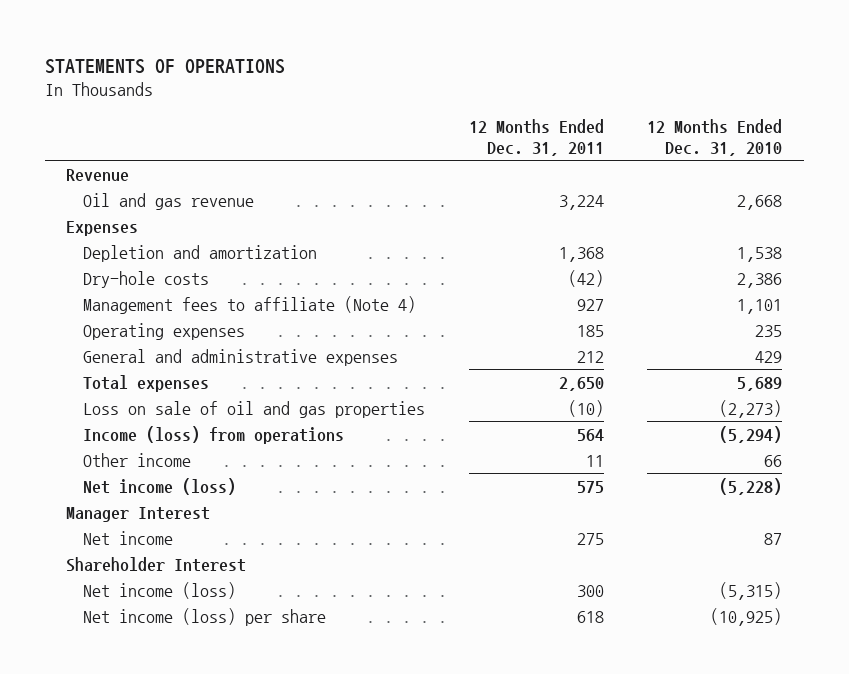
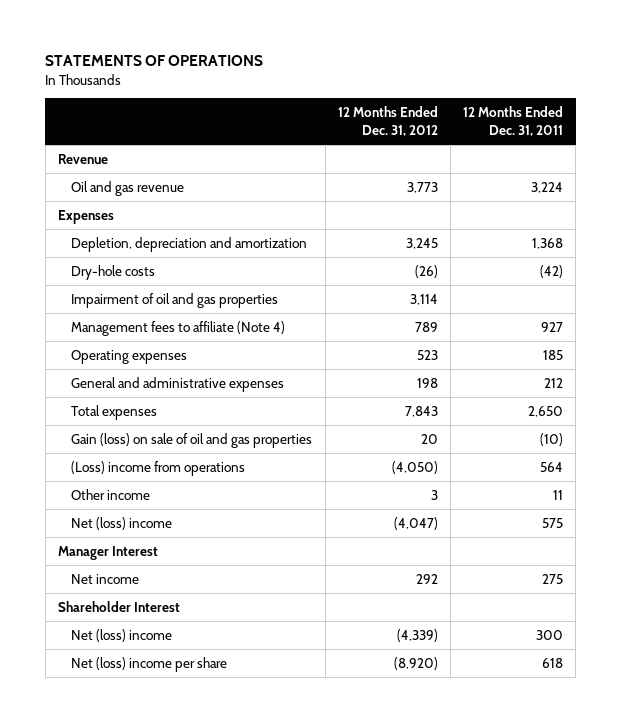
- | 12 Months Ended Dec. 31, 2011 | 12 Months Ended Dec. 31, 2010
+ | 12 Months Ended Dec. 31, 2012 | 12 Months Ended Dec. 31, 2011
- Depletion and amortization | 1,368 | 1,538
+ Depletion, depreciation and amortization | 3,245 | 1,368
+ Impairment of oil and gas properties | 3,114 |
- Loss on sale of oil and gas properties | (10) | (2,273)
- Income (loss) from operations | 564 | (5,294)
+ Gain (loss) on sale of oil and gas properties | 20 | (10)
+ (Loss) income from operations | (4,050) | 564
- Net income (loss) | 575 | (5,228)
+ Net (loss) income | (4,047) | 575
- Net income (loss) | 300 | (5,315)
- Net income (loss) per share | 618 | (10,925)
+ Net (loss) income | (4,339) | 300
+ Net (loss) income per share | (8,920) | 618

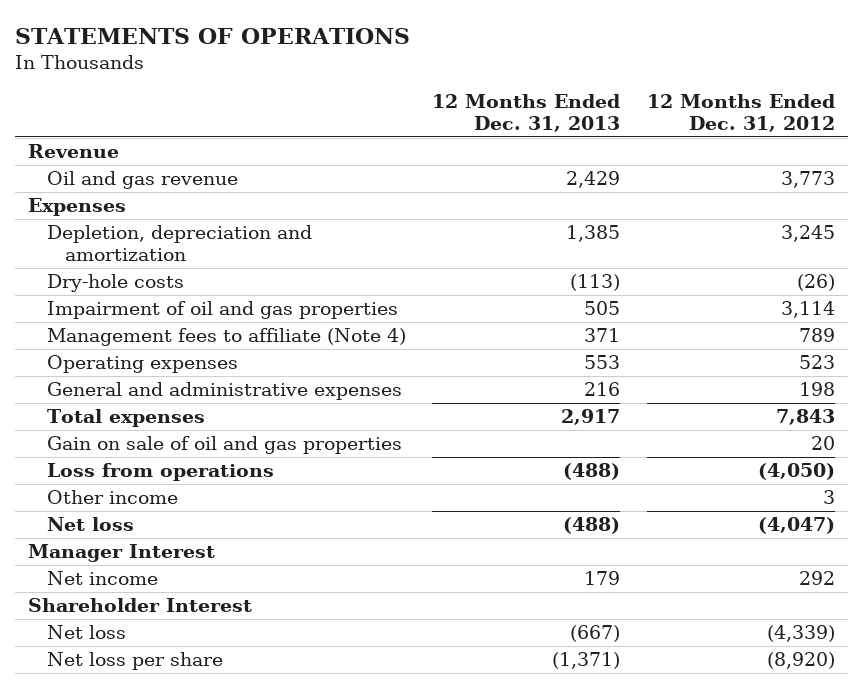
- | 12 Months Ended Dec. 31, 2012 | 12 Months Ended Dec. 31, 2011
+ | 12 Months Ended Dec. 31, 2013 | 12 Months Ended Dec. 31, 2012
- Gain (loss) on sale of oil and gas properties | 20 | (10)
- (Loss) income from operations | (4,050) | 564
+ Gain on sale of oil and gas properties | | 20
+ Loss from operations | (488) | (4,050)
- Net (loss) income | (4,047) | 575
+ Net loss | (488) | (4,047)
- Net (loss) income | (4,339) | 300
- Net (loss) income per share | (8,920) | 618
+ Net loss | (667) | (4,339)
+ Net loss per share | (1,371) | (8,920)

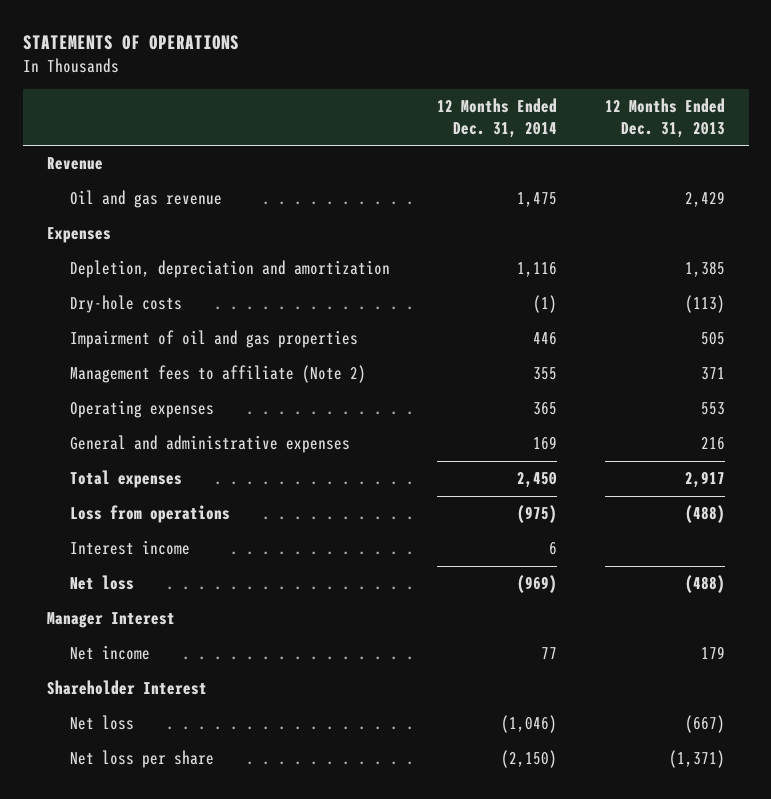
- | 12 Months Ended Dec. 31, 2013 | 12 Months Ended Dec. 31, 2012
+ | 12 Months Ended Dec. 31, 2014 | 12 Months Ended Dec. 31, 2013
- Management fees to affiliate (Note 4) | 371 | 789
+ Management fees to affiliate (Note 2) | 355 | 371
- Gain on sale of oil and gas properties | | 20
- Other income | | 3
+ Interest income | 6 |

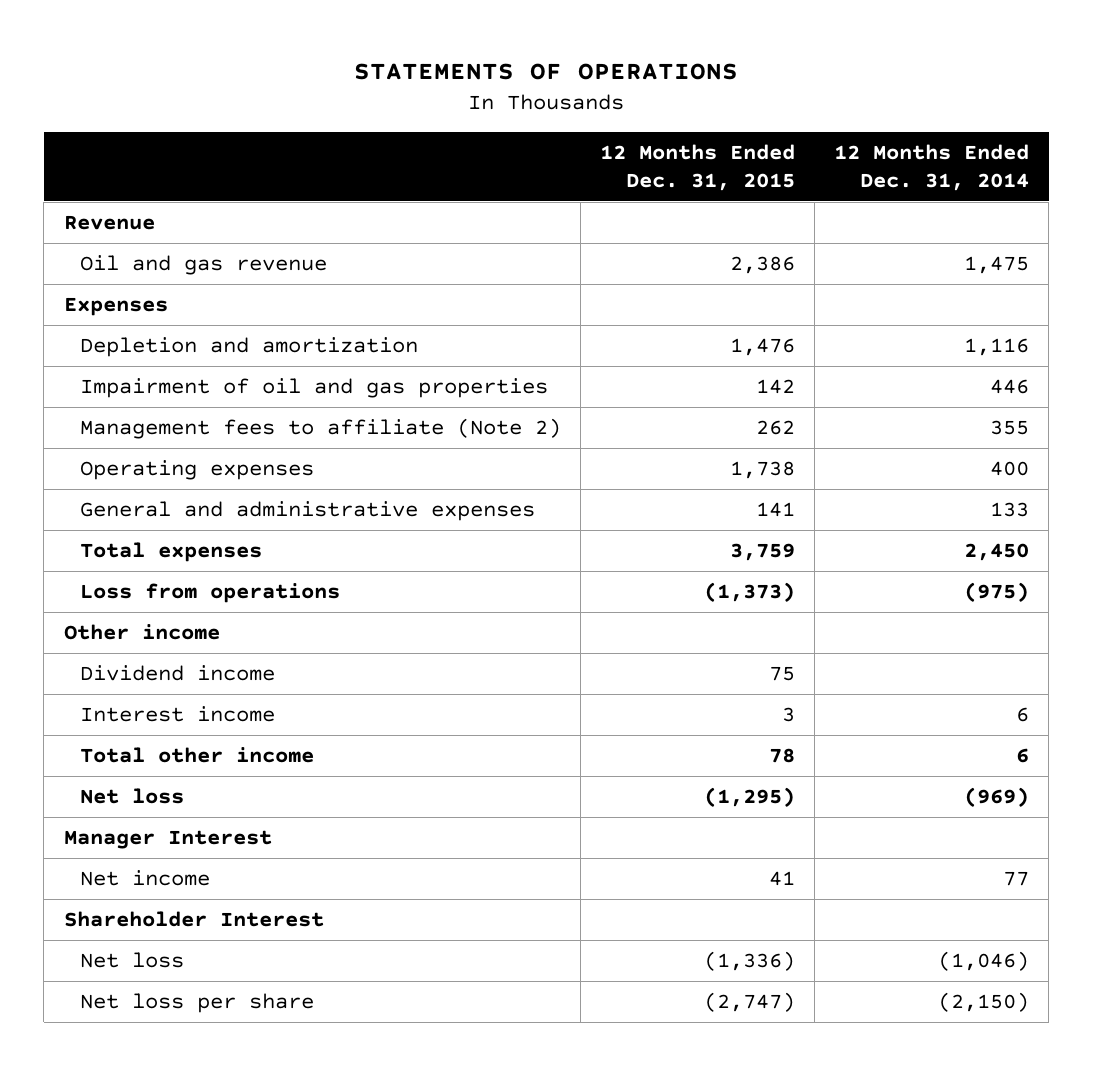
- | 12 Months Ended Dec. 31, 2014 | 12 Months Ended Dec. 31, 2013
+ | 12 Months Ended Dec. 31, 2015 | 12 Months Ended Dec. 31, 2014
- Depletion, depreciation and amortization | 1,116 | 1,385
- Dry-hole costs | (1) | (113)
+ Depletion and amortization | 1,476 | 1,116
- Operating expenses | 365 | 553
- General and administrative expenses | 169 | 216
+ Operating expenses | 1,738 | 400
+ General and administrative expenses | 141 | 133
+ Other income
+ Dividend income | 75 |
+ Total other income | 78 | 6

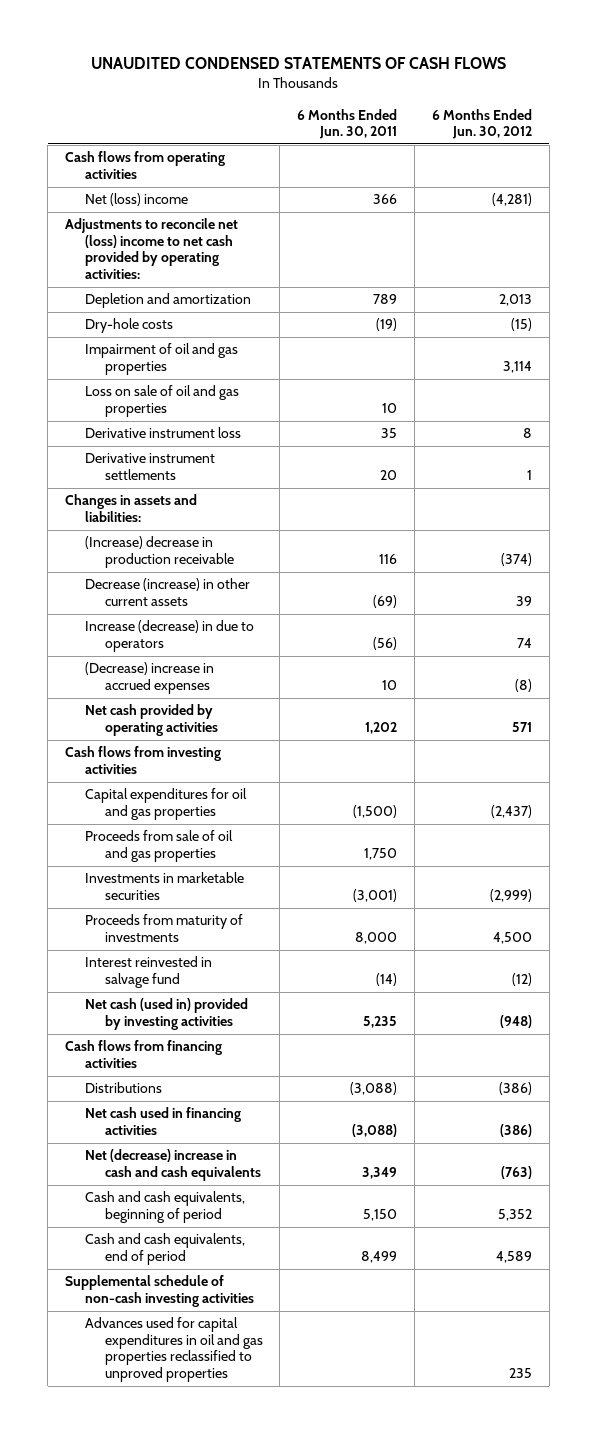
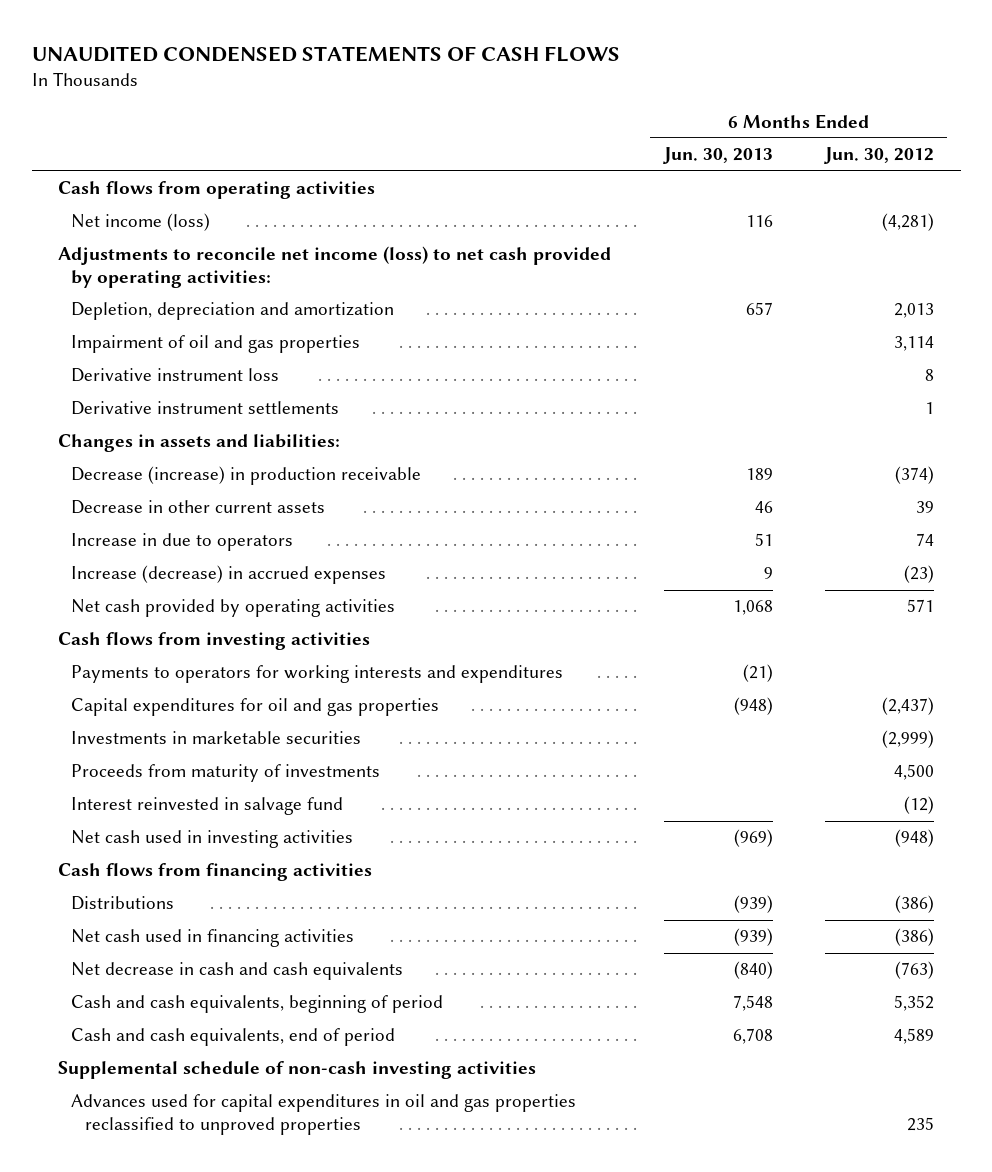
- | 6 Months Ended Jun. 30, 2011 | 6 Months Ended Jun. 30, 2012
+ | 6 Months Ended Jun. 30, 2013 | 6 Months Ended Jun. 30, 2012
- Net (loss) income | 366 | (4,281)
- Adjustments to reconcile net (loss) income to net cash provided by operating activities:
- Depletion and amortization | 789 | 2,013
- Dry-hole costs | (19) | (15)
+ Net income (loss) | 116 | (4,281)
+ Adjustments to reconcile net income (loss) to net cash provided by operating activities:
+ Depletion, depreciation and amortization | 657 | 2,013
- Loss on sale of oil and gas properties | 10 |
- (Increase) decrease in production receivable | 116 | (374)
- Decrease (increase) in other current assets | (69) | 39
- Increase (decrease) in due to operators | (56) | 74
- (Decrease) increase in accrued expenses | 10 | (8)
+ Decrease (increase) in production receivable | 189 | (374)
+ Decrease in other current assets | 46 | 39
+ Increase in due to operators | 51 | 74
+ Increase (decrease) in accrued expenses | 9 | (23)
+ Payments to operators for working interests and expenditures | (21) |
- Proceeds from sale of oil and gas properties | 1,750 |
- Net cash (used in) provided by investing activities | 5,235 | (948)
+ Net cash used in investing activities | (969) | (948)
- Net (decrease) increase in cash and cash equivalents | 3,349 | (763)
+ Net decrease in cash and cash equivalents | (840) | (763)

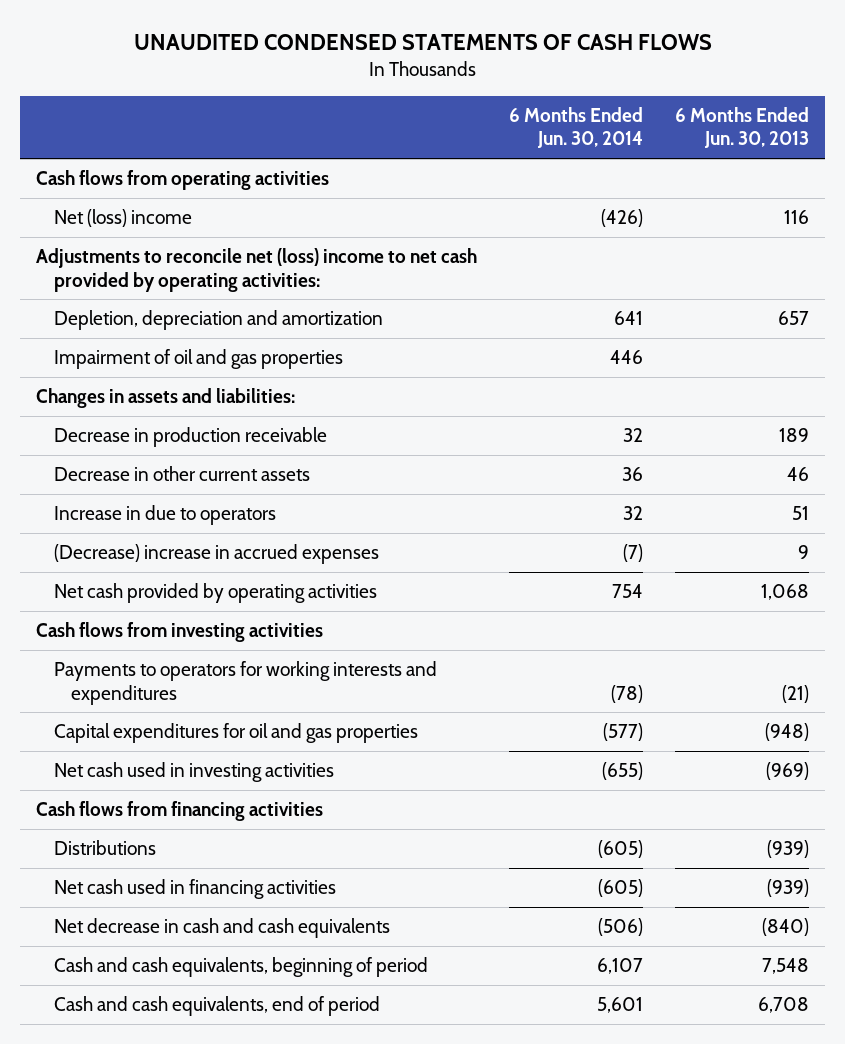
- | 6 Months Ended Jun. 30, 2013 | 6 Months Ended Jun. 30, 2012
+ | 6 Months Ended Jun. 30, 2014 | 6 Months Ended Jun. 30, 2013
- Net income (loss) | 116 | (4,281)
- Adjustments to reconcile net income (loss) to net cash provided by operating activities:
+ Net (loss) income | (426) | 116
+ Adjustments to reconcile net (loss) income to net cash provided by operating activities:
- Derivative instrument loss | | 8
- Derivative instrument settlements | | 1
- Decrease (increase) in production receivable | 189 | (374)
+ Decrease in production receivable | 32 | 189
- Increase (decrease) in accrued expenses | 9 | (23)
+ (Decrease) increase in accrued expenses | (7) | 9
- Investments in marketable securities | | (2,999)
- Proceeds from maturity of investments | | 4,500
- Interest reinvested in salvage fund | | (12)
- Supplemental schedule of non-cash investing activities
- Advances used for capital expenditures in oil and gas properties reclassified to unproved properties | | 235

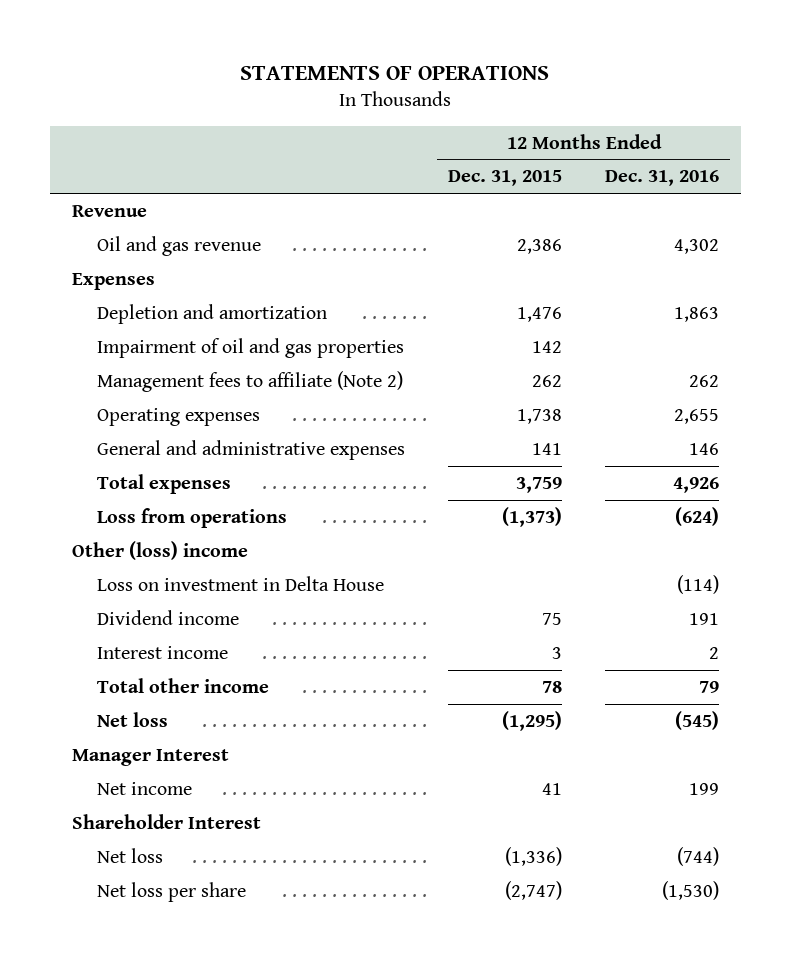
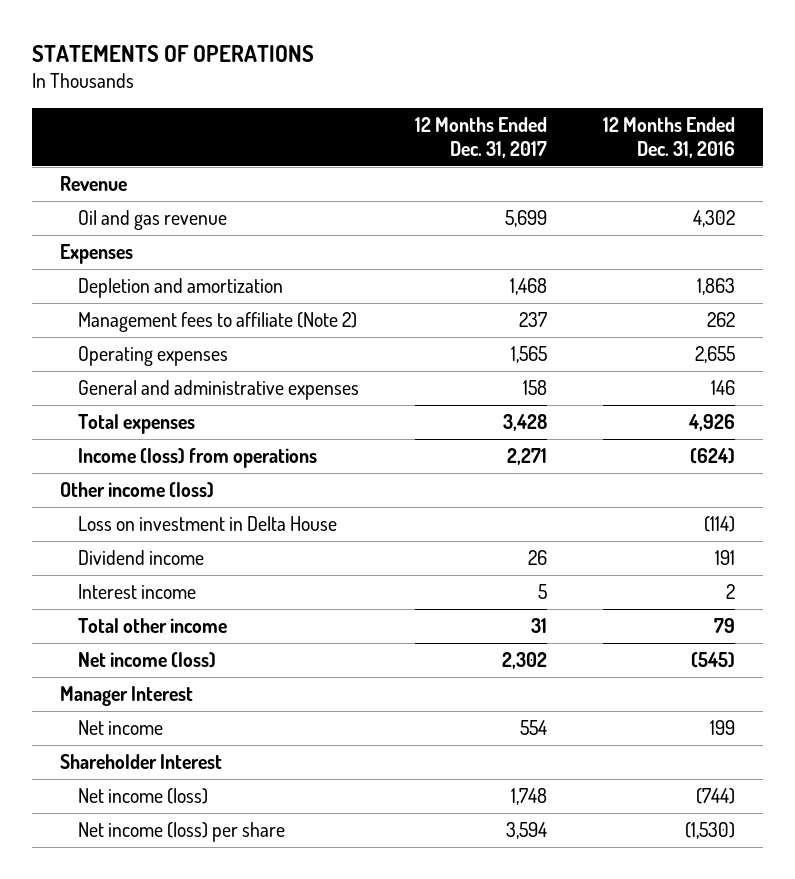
- | 12 Months Ended Dec. 31, 2015 | 12 Months Ended Dec. 31, 2016
+ | 12 Months Ended Dec. 31, 2017 | 12 Months Ended Dec. 31, 2016
- Impairment of oil and gas properties | 142 |
- Loss from operations | (1,373) | (624)
- Other (loss) income
+ Income (loss) from operations | 2,271 | (624)
+ Other income (loss)
- Net loss | (1,295) | (545)
+ Net income (loss) | 2,302 | (545)
- Net loss | (1,336) | (744)
- Net loss per share | (2,747) | (1,530)
+ Net income (loss) | 1,748 | (744)
+ Net income (loss) per share | 3,594 | (1,530)

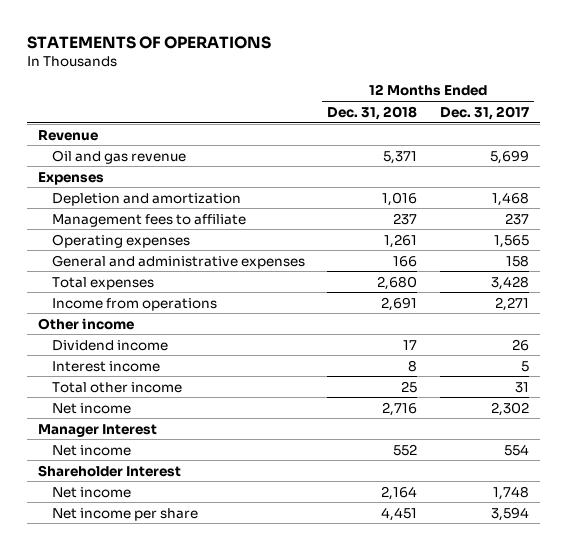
- | 12 Months Ended Dec. 31, 2017 | 12 Months Ended Dec. 31, 2016
+ | 12 Months Ended Dec. 31, 2018 | 12 Months Ended Dec. 31, 2017
- Management fees to affiliate (Note 2) | 237 | 262
+ Management fees to affiliate | 237 | 237
- Income (loss) from operations | 2,271 | (624)
- Other income (loss)
- Loss on investment in Delta House | | (114)
+ Income from operations | 2,691 | 2,271
+ Other income
- Net income (loss) | 2,302 | (545)
+ Net income | 2,716 | 2,302
- Net income (loss) | 1,748 | (744)
- Net income (loss) per share | 3,594 | (1,530)
+ Net income | 2,164 | 1,748
+ Net income per share | 4,451 | 3,594

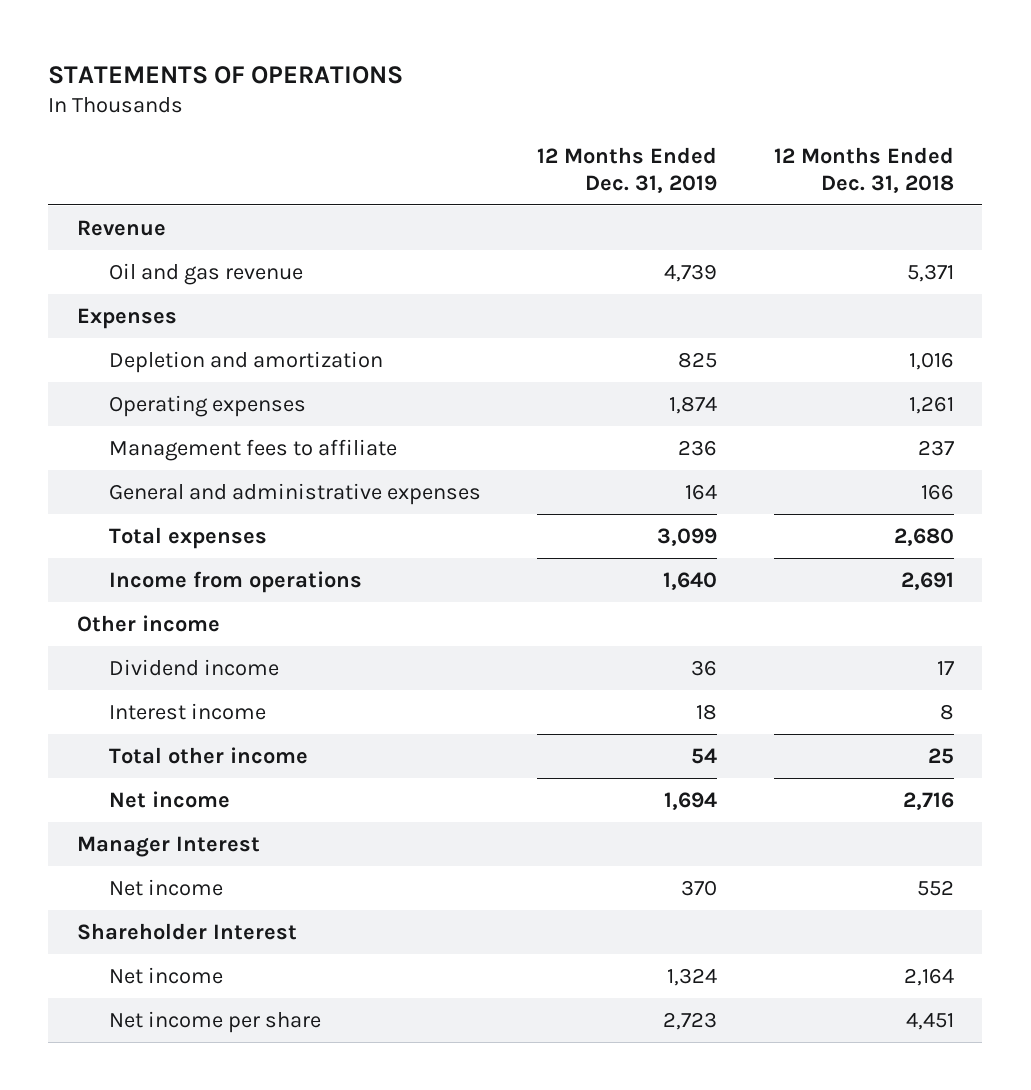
- | 12 Months Ended Dec. 31, 2018 | 12 Months Ended Dec. 31, 2017
+ | 12 Months Ended Dec. 31, 2019 | 12 Months Ended Dec. 31, 2018
moved down: Management fees to affiliate | 236 | 237

